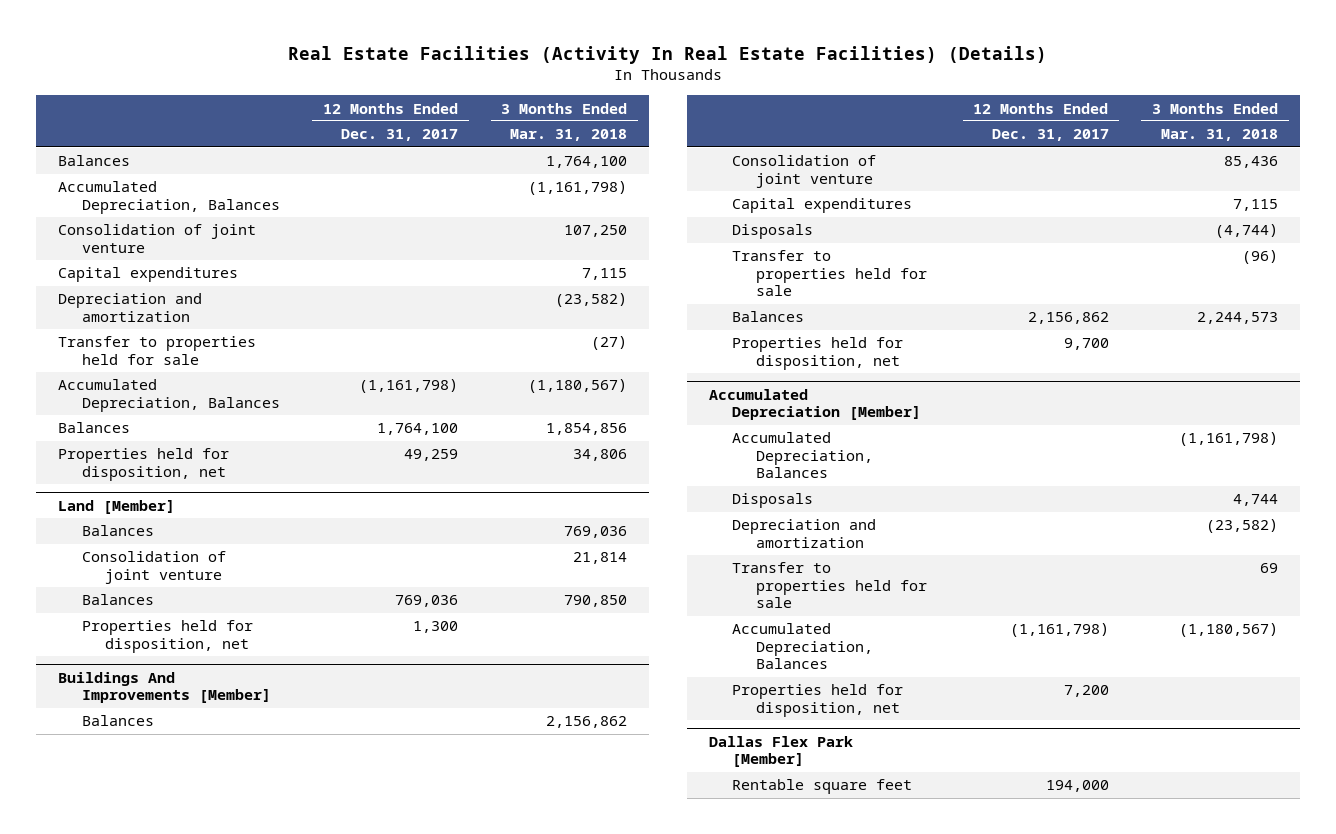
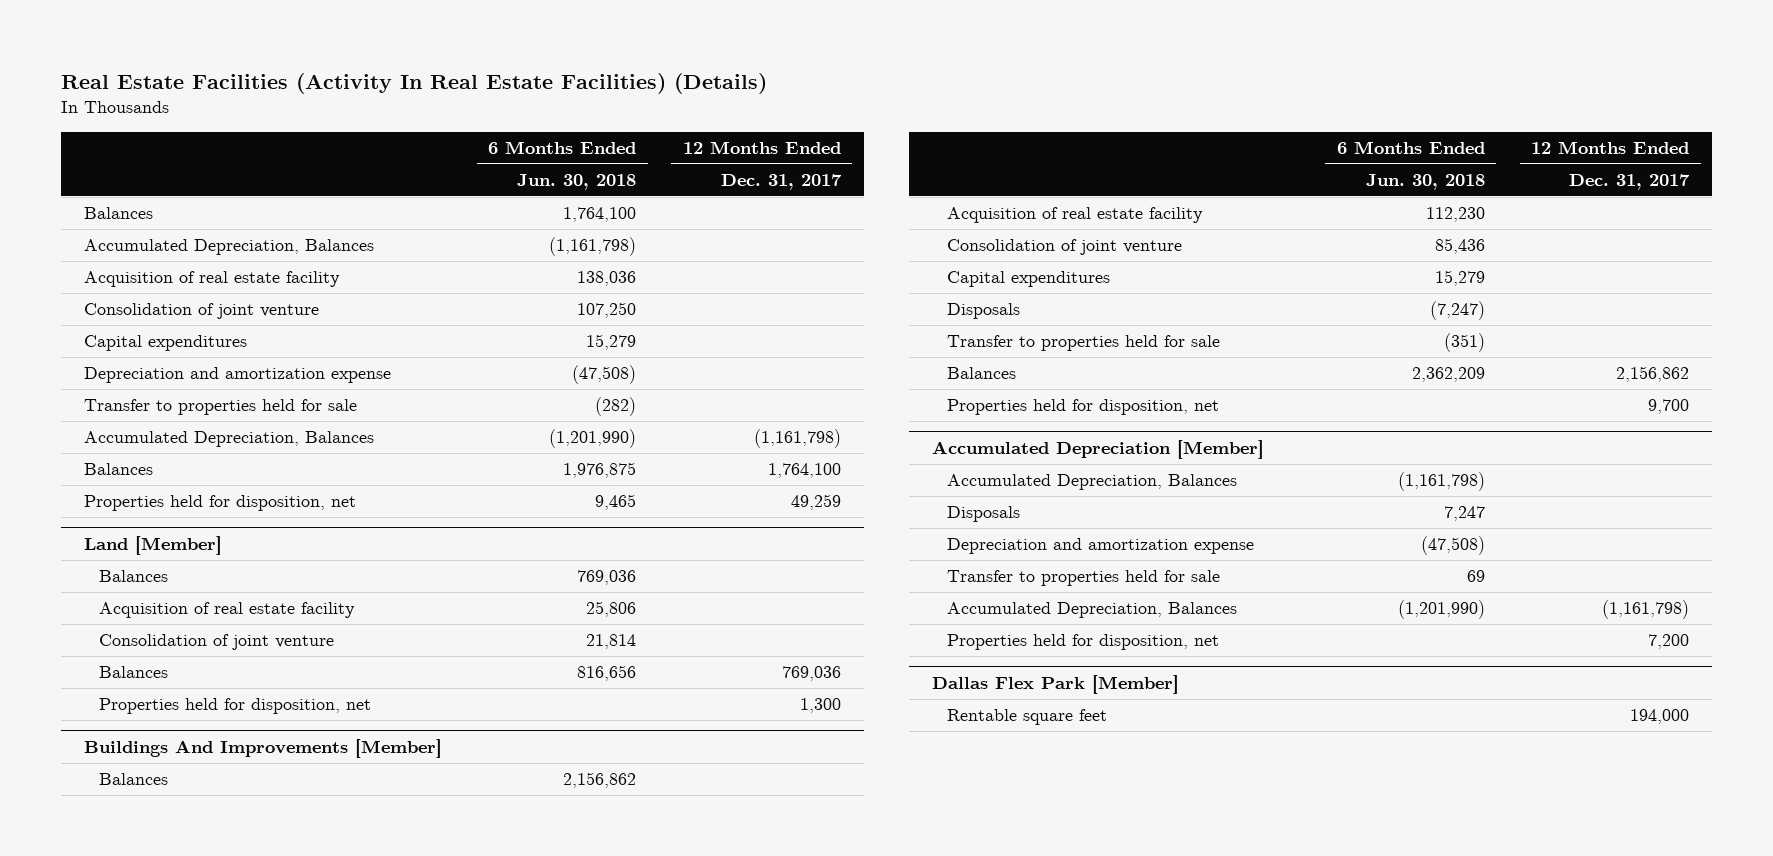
- | 12 Months Ended Dec. 31, 2017 | 3 Months Ended Mar. 31, 2018
+ | 6 Months Ended Jun. 30, 2018 | 12 Months Ended Dec. 31, 2017
+ Acquisition of real estate facility | 138,036 |
- Depreciation and amortization | | (23,582)
+ Depreciation and amortization expense | (47,508) |
@ Land [Member]
+ Acquisition of real estate facility | 25,806 |
@ Buildings And Improvements [Member]
+ Acquisition of real estate facility | 112,230 |
@ Accumulated Depreciation [Member]
- Depreciation and amortization | | (23,582)
+ Depreciation and amortization expense | (47,508) |

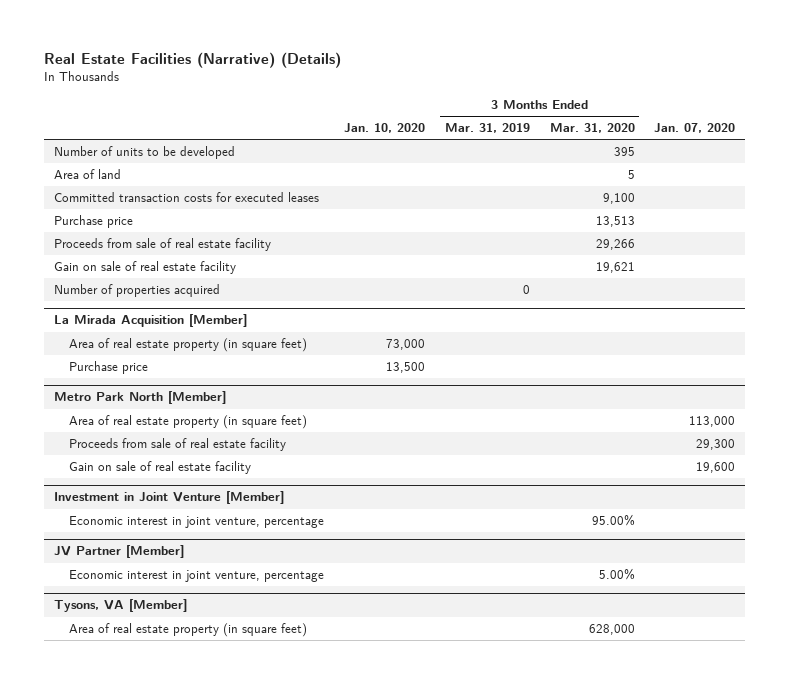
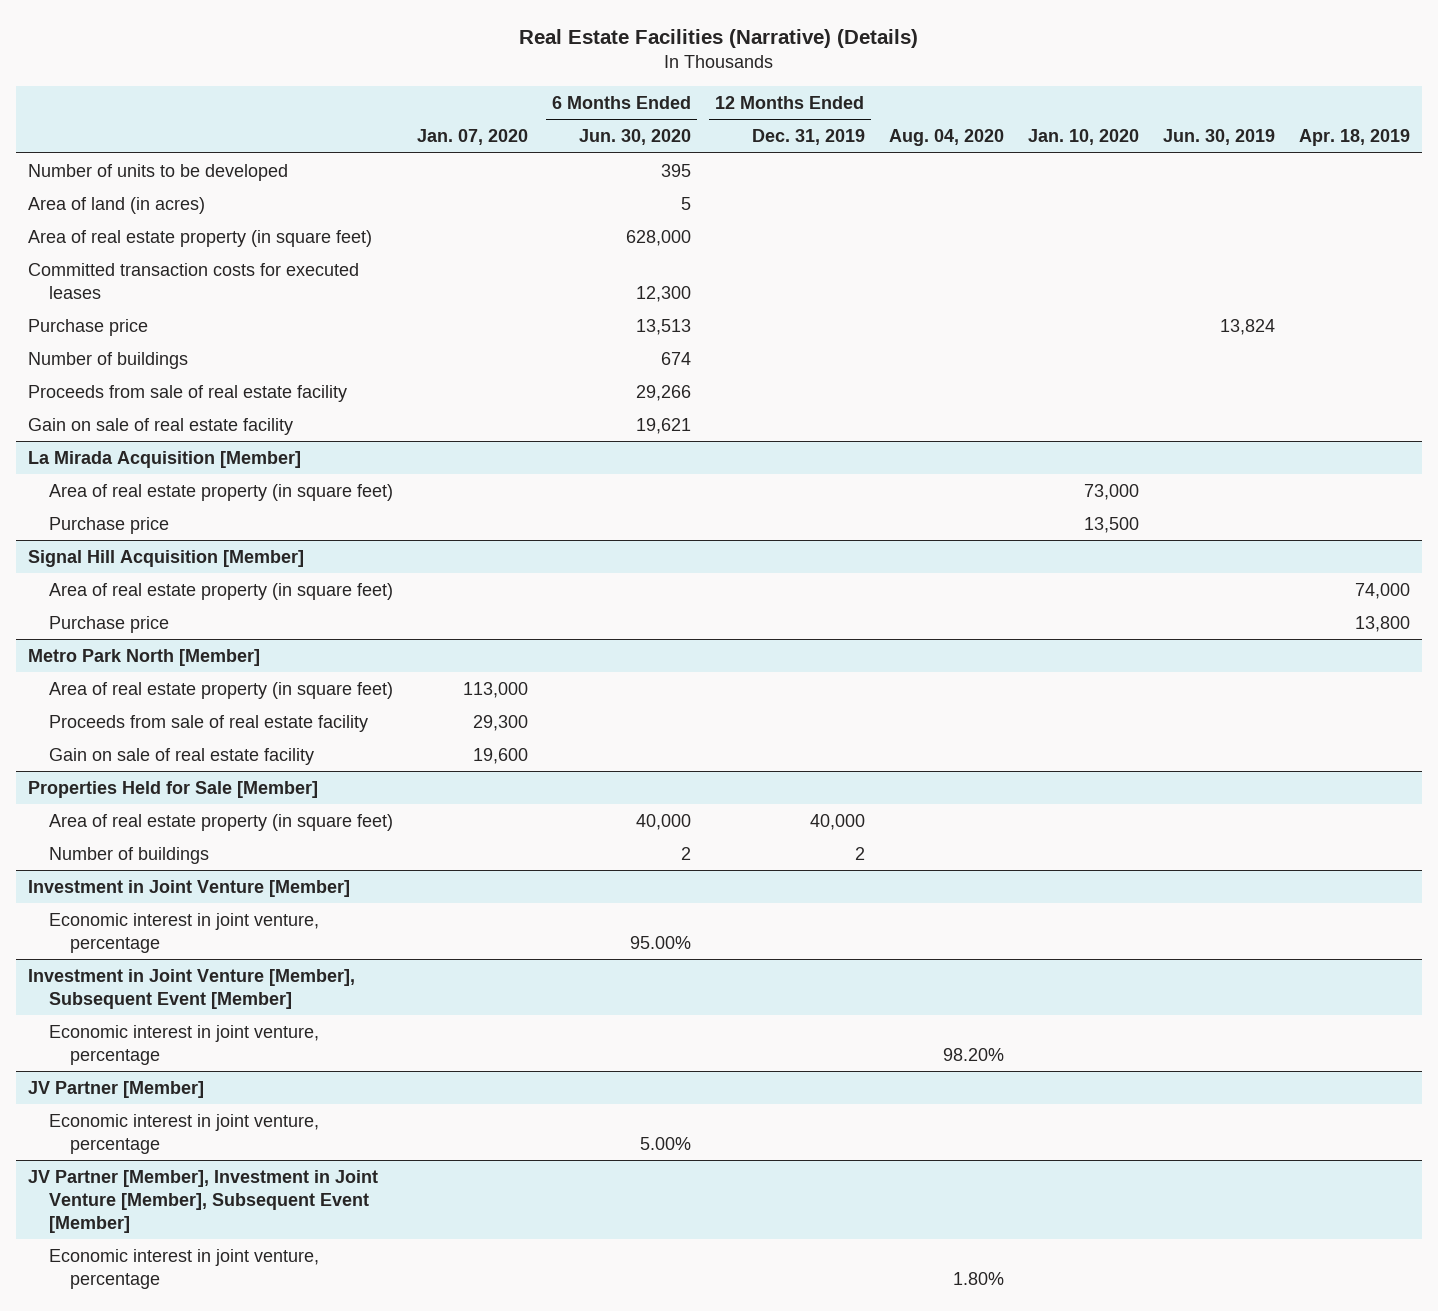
- | Jan. 10, 2020 | 3 Months Ended Mar. 31, 2019 | 3 Months Ended Mar. 31, 2020 | Jan. 07, 2020
+ | Jan. 07, 2020 | 6 Months Ended Jun. 30, 2020 | 12 Months Ended Dec. 31, 2019 | Aug. 04, 2020 | Jan. 10, 2020 | Jun. 30, 2019 | Apr. 18, 2019
- Area of land | | | 5 |
+ Area of land (in acres) | | 5 | | | | |
+ Area of real estate property (in square feet) | | 628,000 | | | | |
+ Number of buildings | | 674 | | | | |
- Number of properties acquired | | 0 | |
+ Signal Hill Acquisition [Member]
+ Area of real estate property (in square feet) | | | | | | | 74,000
+ Purchase price | | | | | | | 13,800
+ Properties Held for Sale [Member]
+ Area of real estate property (in square feet) | | 40,000 | 40,000 | | | |
+ Number of buildings | | 2 | 2 | | | |
+ Investment in Joint Venture [Member], Subsequent Event [Member]
+ Economic interest in joint venture, percentage | | | | 98.20% | | |
- Tysons, VA [Member]
- Area of real estate property (in square feet) | | | 628,000 |
+ JV Partner [Member], Investment in Joint Venture [Member], Subsequent Event [Member]
+ Economic interest in joint venture, percentage | | | | 1.80% | | |

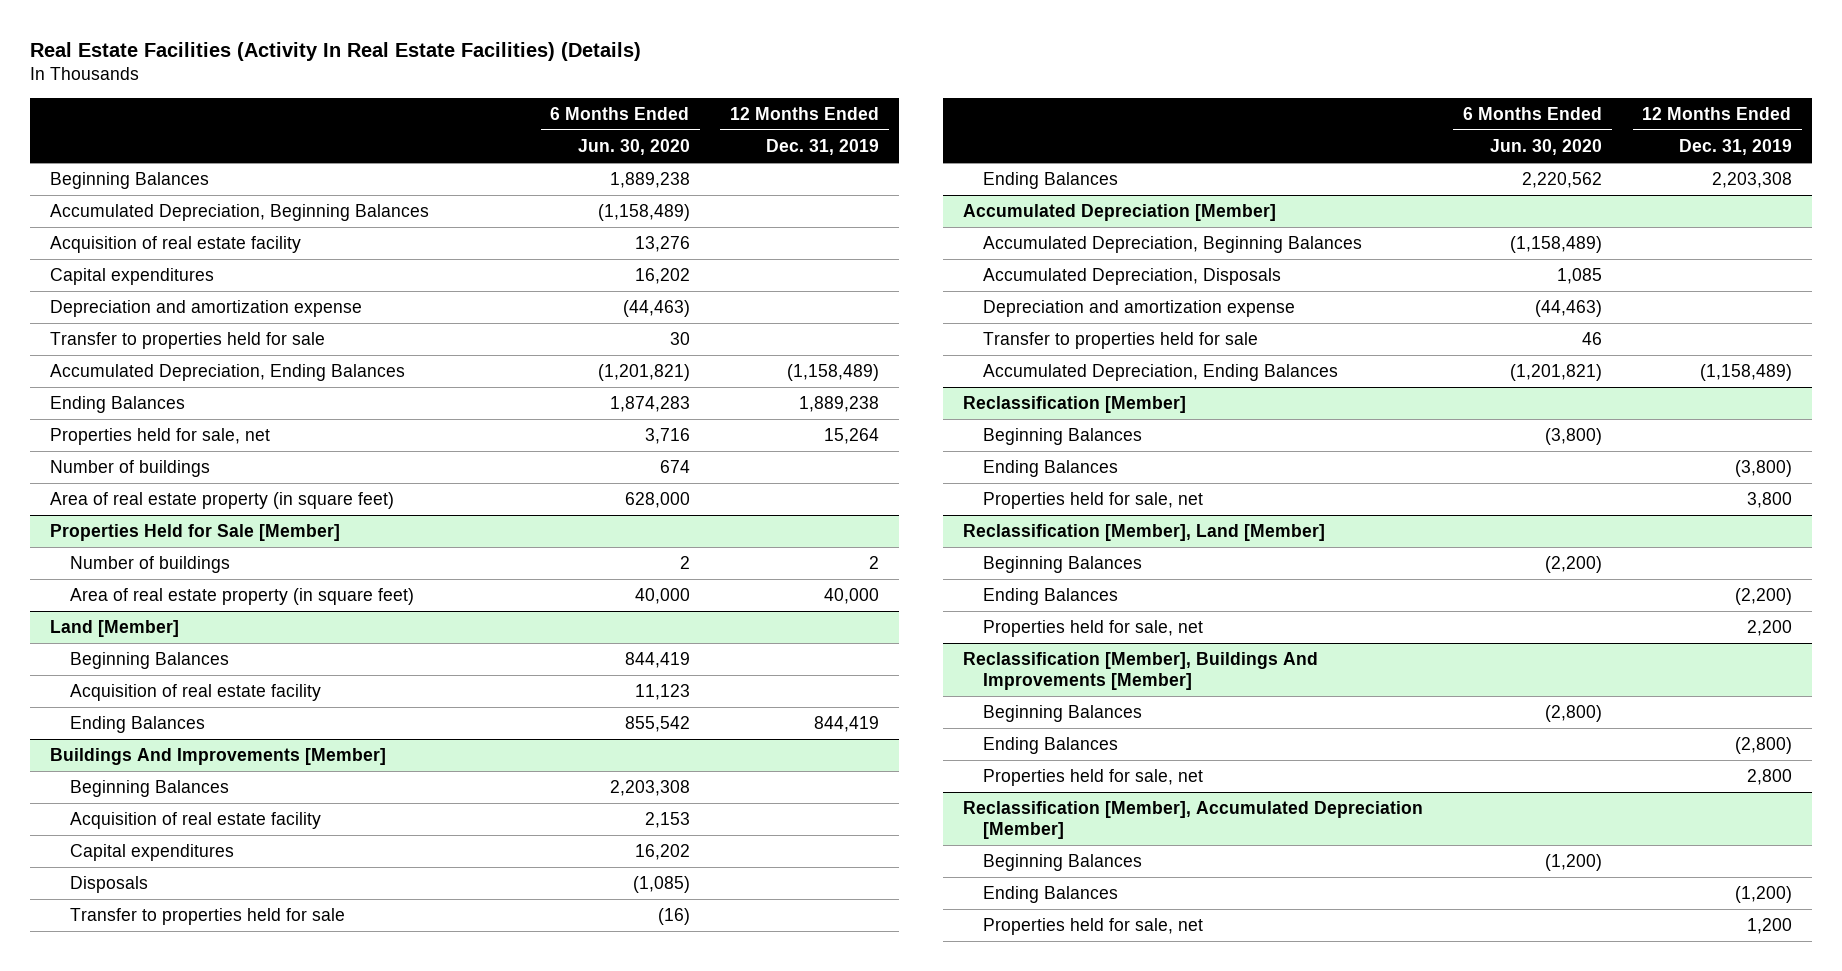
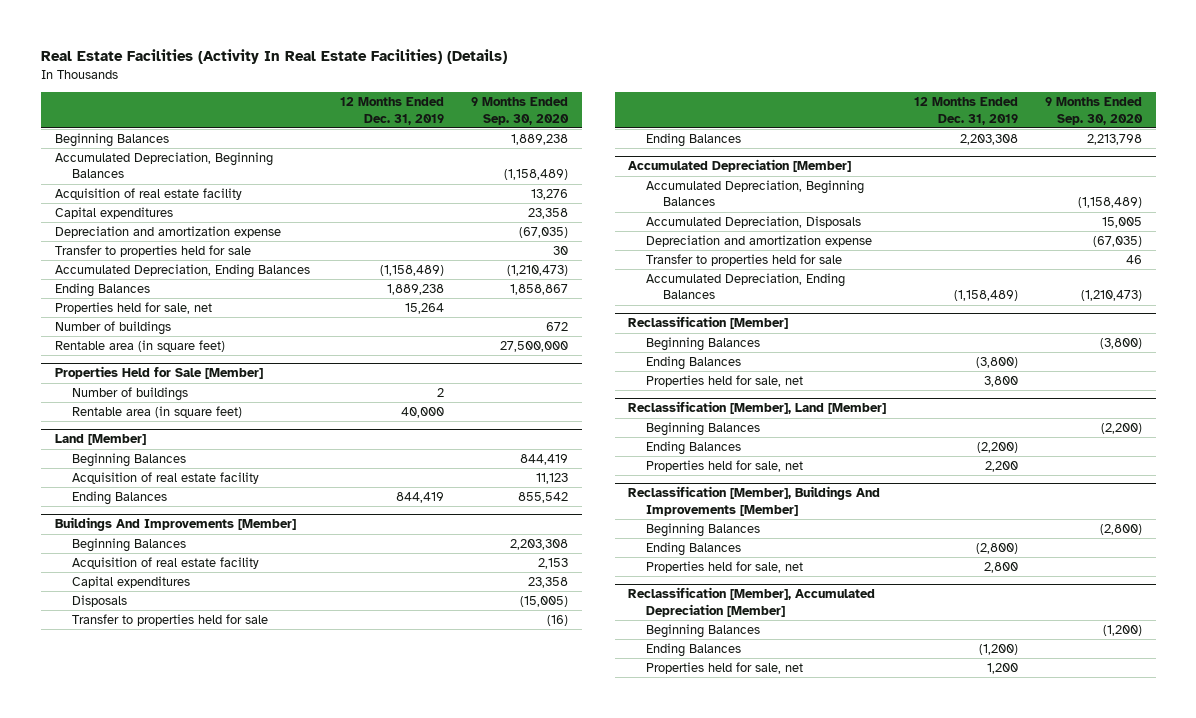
- | 6 Months Ended Jun. 30, 2020 | 12 Months Ended Dec. 31, 2019
+ | 12 Months Ended Dec. 31, 2019 | 9 Months Ended Sep. 30, 2020
- Area of real estate property (in square feet) | 628,000 |
+ Rentable area (in square feet) | | 27,500,000
@ Properties Held for Sale [Member]
- Area of real estate property (in square feet) | 40,000 | 40,000
+ Rentable area (in square feet) | 40,000 |

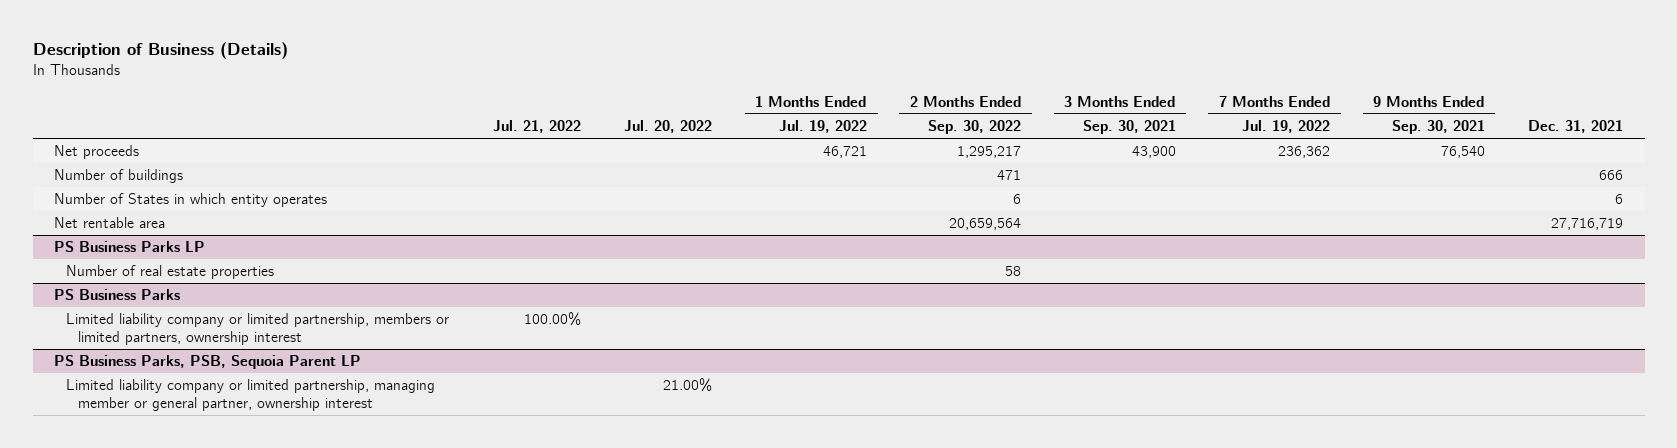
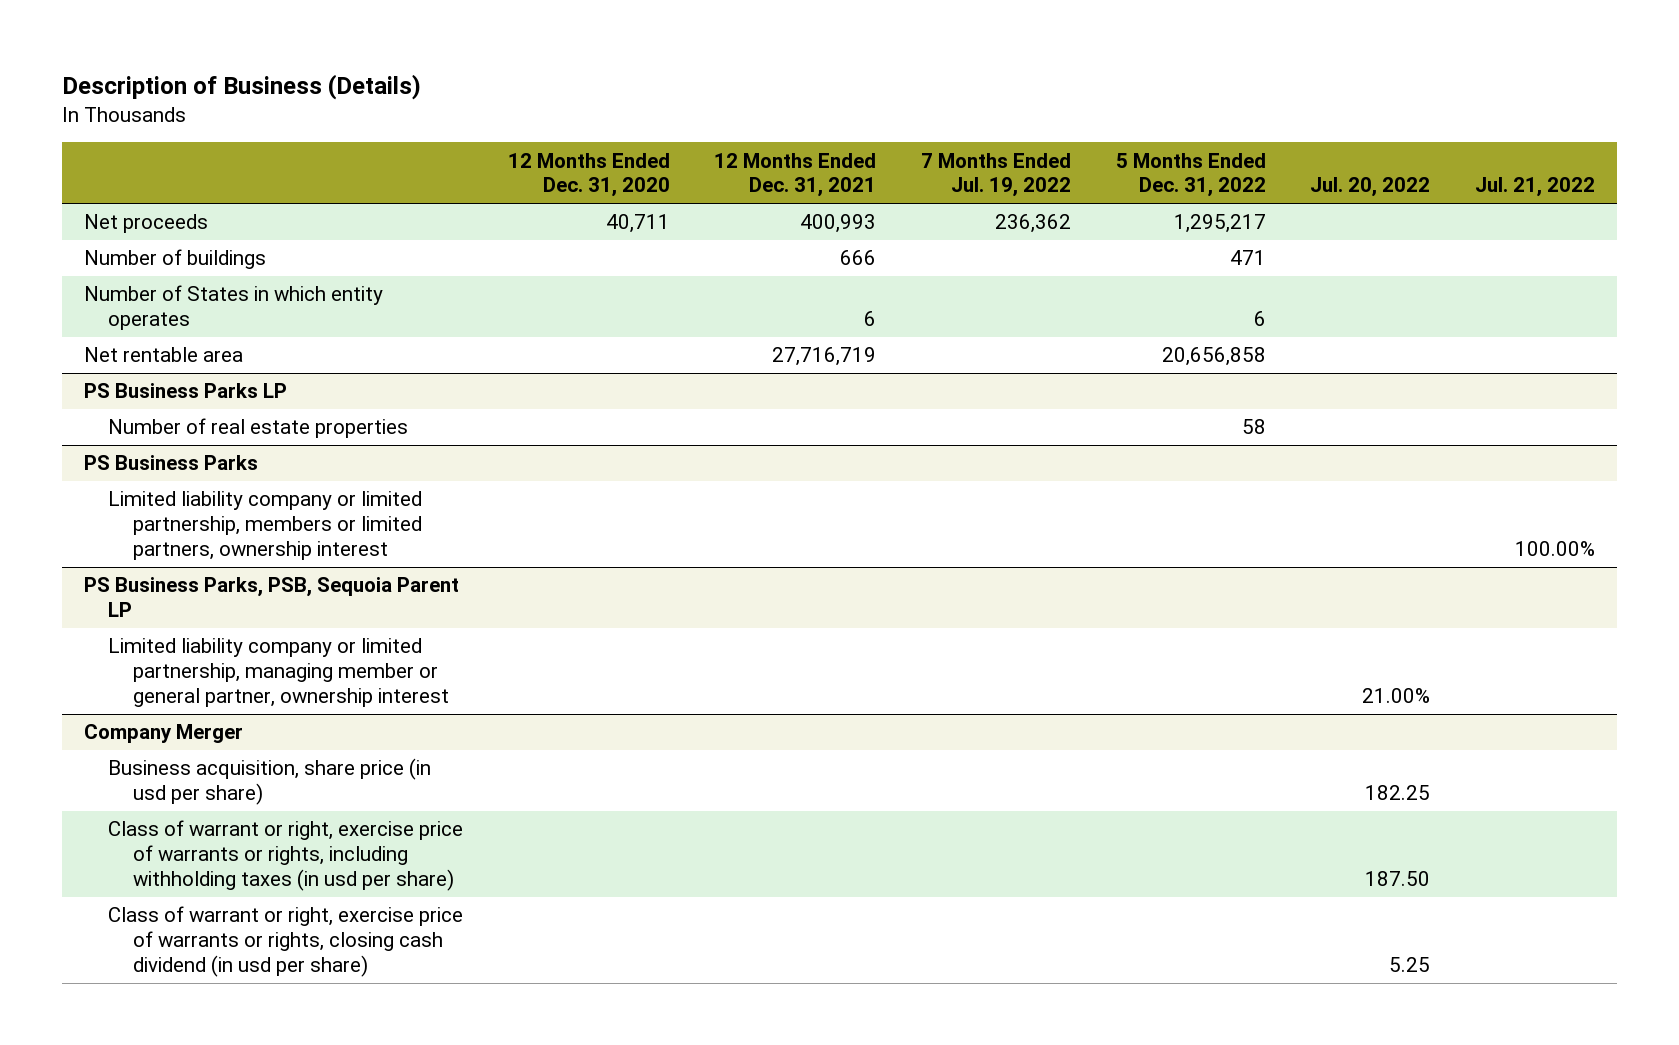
- | Jul. 21, 2022 | Jul. 20, 2022 | 1 Months Ended Jul. 19, 2022 | 2 Months Ended Sep. 30, 2022 | 3 Months Ended Sep. 30, 2021 | 7 Months Ended Jul. 19, 2022 | 9 Months Ended Sep. 30, 2021 | Dec. 31, 2021
+ | 12 Months Ended Dec. 31, 2020 | 12 Months Ended Dec. 31, 2021 | 7 Months Ended Jul. 19, 2022 | 5 Months Ended Dec. 31, 2022 | Jul. 20, 2022 | Jul. 21, 2022
+ Company Merger
+ Business acquisition, share price (in usd per share) | | | | | 182.25 |
+ Class of warrant or right, exercise price of warrants or rights, including withholding taxes (in usd per share) | | | | | 187.50 |
+ Class of warrant or right, exercise price of warrants or rights, closing cash dividend (in usd per share) | | | | | 5.25 |

